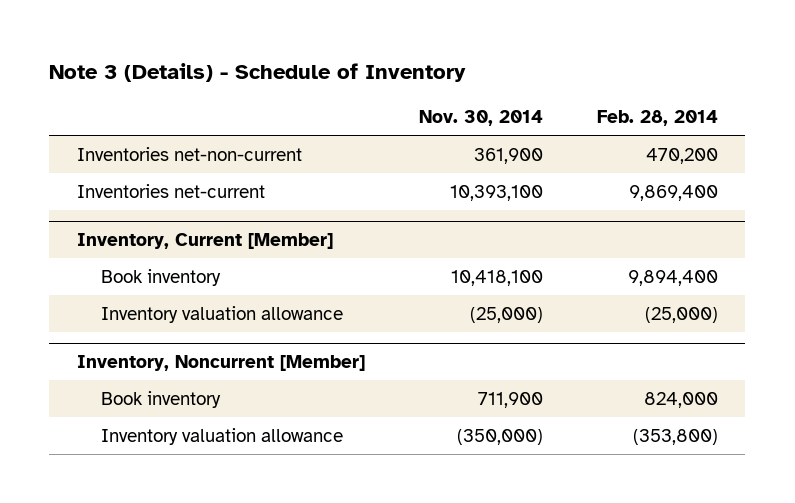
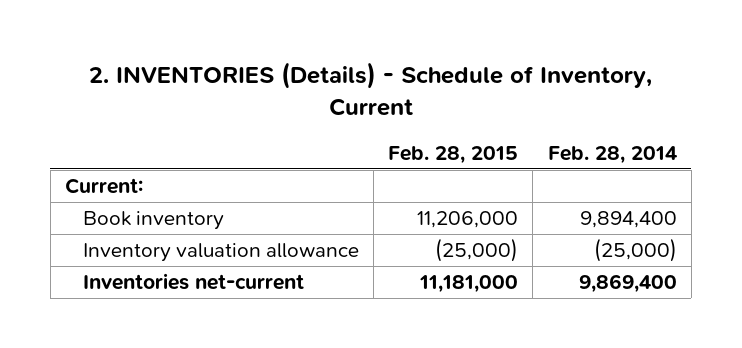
- Note 3 (Details) - Schedule of Inventory
+ 2. INVENTORIES (Details) - Schedule of Inventory, Current
- | Nov. 30, 2014 | Feb. 28, 2014
+ | Feb. 28, 2015 | Feb. 28, 2014
- Inventories net-non-current | 361,900 | 470,200
- Inventory, Current [Member]
+ Current:
- Inventory, Noncurrent [Member]
- Book inventory | 711,900 | 824,000
- Inventory valuation allowance | (350,000) | (353,800)
moved down: Inventories net-current | 11,181,000 | 9,869,400

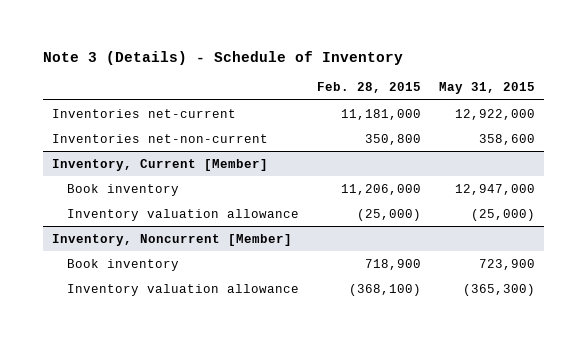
- 2. INVENTORIES (Details) - Schedule of Inventory, Current
+ Note 3 (Details) - Schedule of Inventory
- | Feb. 28, 2015 | Feb. 28, 2014
+ | Feb. 28, 2015 | May 31, 2015
- Current:
moved up: Inventories net-current | 11,181,000 | 12,922,000
+ Inventories net-non-current | 350,800 | 358,600
+ Inventory, Current [Member]
+ Inventory, Noncurrent [Member]
+ Book inventory | 718,900 | 723,900
+ Inventory valuation allowance | (368,100) | (365,300)

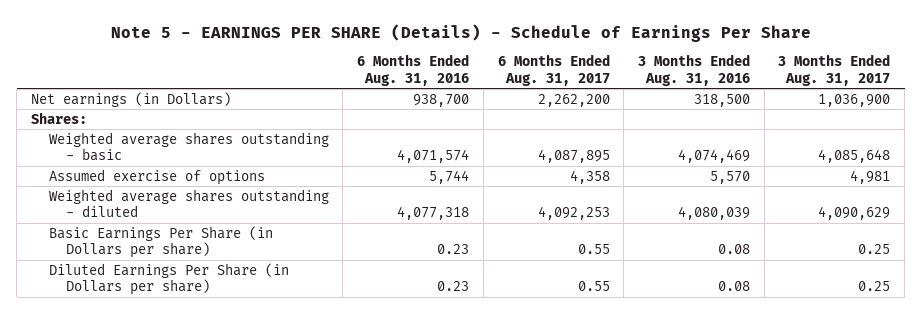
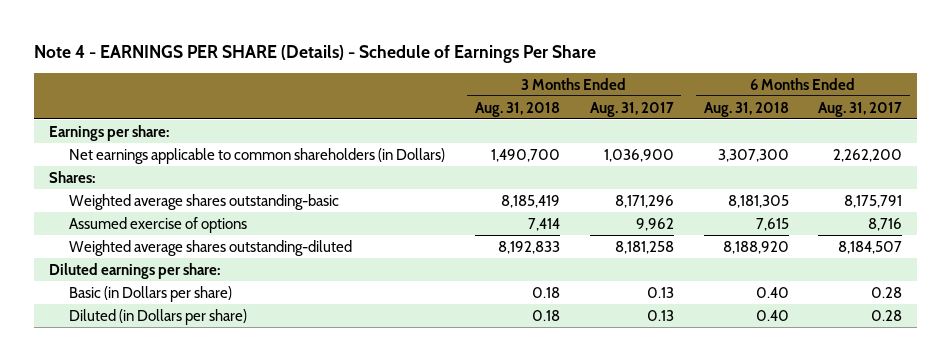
- Note 5 - EARNINGS PER SHARE (Details) - Schedule of Earnings Per Share
+ Note 4 - EARNINGS PER SHARE (Details) - Schedule of Earnings Per Share
- | 6 Months Ended Aug. 31, 2016 | 6 Months Ended Aug. 31, 2017 | 3 Months Ended Aug. 31, 2016 | 3 Months Ended Aug. 31, 2017
+ | 3 Months Ended Aug. 31, 2018 | 3 Months Ended Aug. 31, 2017 | 6 Months Ended Aug. 31, 2018 | 6 Months Ended Aug. 31, 2017
- Net earnings (in Dollars) | 938,700 | 2,262,200 | 318,500 | 1,036,900
+ Earnings per share:
+ Net earnings applicable to common shareholders (in Dollars) | 1,490,700 | 1,036,900 | 3,307,300 | 2,262,200
- Weighted average shares outstanding - basic | 4,071,574 | 4,087,895 | 4,074,469 | 4,085,648
- Assumed exercise of options | 5,744 | 4,358 | 5,570 | 4,981
- Weighted average shares outstanding - diluted | 4,077,318 | 4,092,253 | 4,080,039 | 4,090,629
- Basic Earnings Per Share (in Dollars per share) | 0.23 | 0.55 | 0.08 | 0.25
- Diluted Earnings Per Share (in Dollars per share) | 0.23 | 0.55 | 0.08 | 0.25
+ Weighted average shares outstanding-basic | 8,185,419 | 8,171,296 | 8,181,305 | 8,175,791
+ Assumed exercise of options | 7,414 | 9,962 | 7,615 | 8,716
+ Weighted average shares outstanding-diluted | 8,192,833 | 8,181,258 | 8,188,920 | 8,184,507
+ Diluted earnings per share:
+ Basic (in Dollars per share) | 0.18 | 0.13 | 0.40 | 0.28
+ Diluted (in Dollars per share) | 0.18 | 0.13 | 0.40 | 0.28

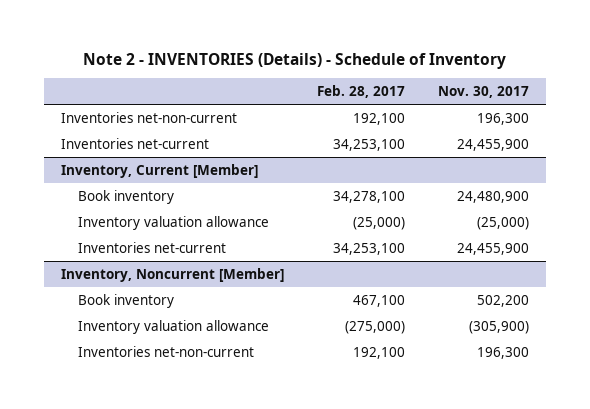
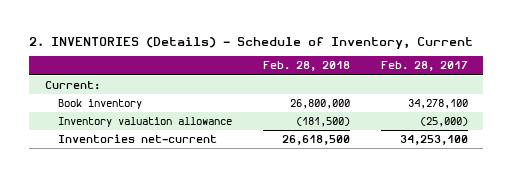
- Note 2 - INVENTORIES (Details) - Schedule of Inventory
+ 2. INVENTORIES (Details) - Schedule of Inventory, Current
- | Feb. 28, 2017 | Nov. 30, 2017
+ | Feb. 28, 2018 | Feb. 28, 2017
- Inventories net-non-current | 192,100 | 196,300
- Inventories net-current | 34,253,100 | 24,455,900
- Inventory, Current [Member]
+ Current:
- Inventory, Noncurrent [Member]
- Book inventory | 467,100 | 502,200
- Inventory valuation allowance | (275,000) | (305,900)
- Inventories net-non-current | 192,100 | 196,300

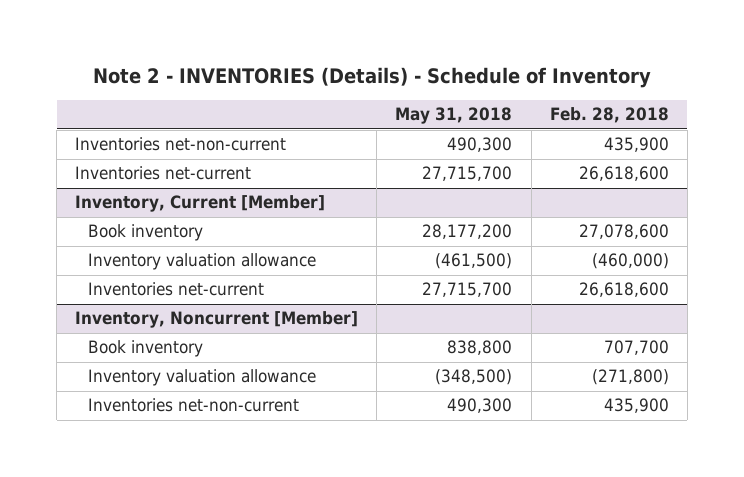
- 2. INVENTORIES (Details) - Schedule of Inventory, Current
+ Note 2 - INVENTORIES (Details) - Schedule of Inventory
- | Feb. 28, 2018 | Feb. 28, 2017
+ | May 31, 2018 | Feb. 28, 2018
- Current:
- Book inventory | 26,800,000 | 34,278,100
- Inventory valuation allowance | (181,500) | (25,000)
- Inventories net-current | 26,618,500 | 34,253,100
+ Inventories net-non-current | 490,300 | 435,900
+ Inventories net-current | 27,715,700 | 26,618,600
+ Inventory, Current [Member]
+ Book inventory | 28,177,200 | 27,078,600
+ Inventory valuation allowance | (461,500) | (460,000)
+ Inventories net-current | 27,715,700 | 26,618,600
+ Inventory, Noncurrent [Member]
+ Book inventory | 838,800 | 707,700
+ Inventory valuation allowance | (348,500) | (271,800)
+ Inventories net-non-current | 490,300 | 435,900

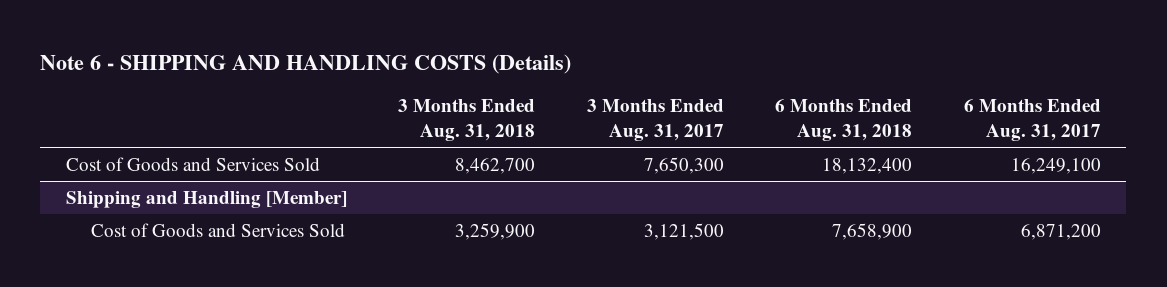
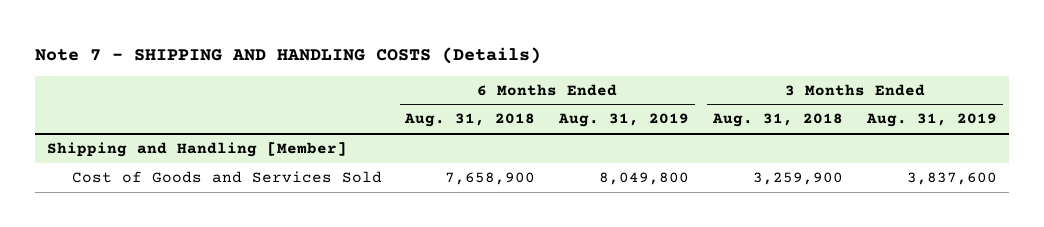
- Note 6 - SHIPPING AND HANDLING COSTS (Details)
+ Note 7 - SHIPPING AND HANDLING COSTS (Details)
- | 3 Months Ended Aug. 31, 2018 | 3 Months Ended Aug. 31, 2017 | 6 Months Ended Aug. 31, 2018 | 6 Months Ended Aug. 31, 2017
+ | 6 Months Ended Aug. 31, 2018 | 6 Months Ended Aug. 31, 2019 | 3 Months Ended Aug. 31, 2018 | 3 Months Ended Aug. 31, 2019
- Cost of Goods and Services Sold | 8,462,700 | 7,650,300 | 18,132,400 | 16,249,100

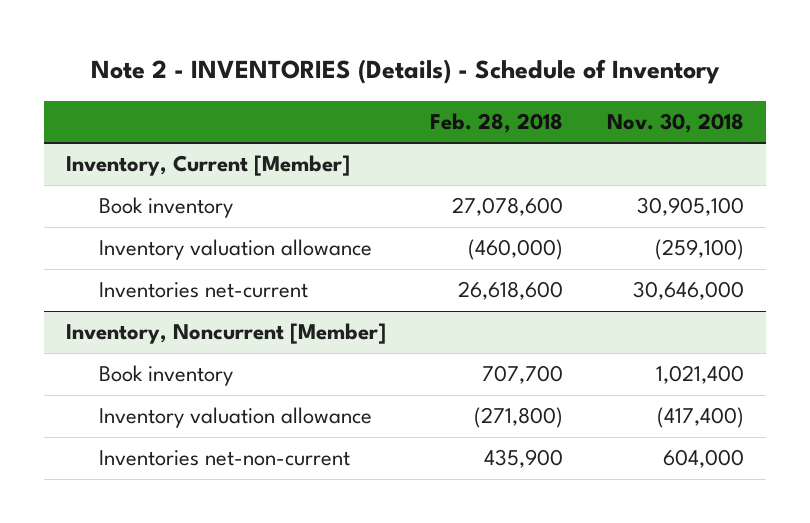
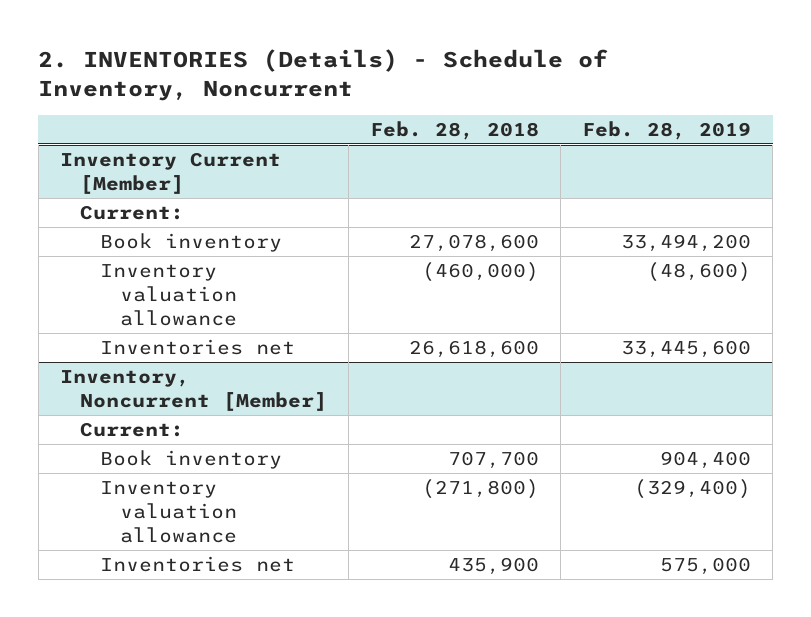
- Note 2 - INVENTORIES (Details) - Schedule of Inventory
+ 2. INVENTORIES (Details) - Schedule of Inventory, Noncurrent
- | Feb. 28, 2018 | Nov. 30, 2018
+ | Feb. 28, 2018 | Feb. 28, 2019
- Inventory, Current [Member]
+ Inventory Current [Member]
+ Current:
- Inventories net-current | 26,618,600 | 30,646,000
+ Inventories net | 26,618,600 | 33,445,600
@ Inventory, Noncurrent [Member]
+ Current:
- Inventories net-non-current | 435,900 | 604,000
+ Inventories net | 435,900 | 575,000

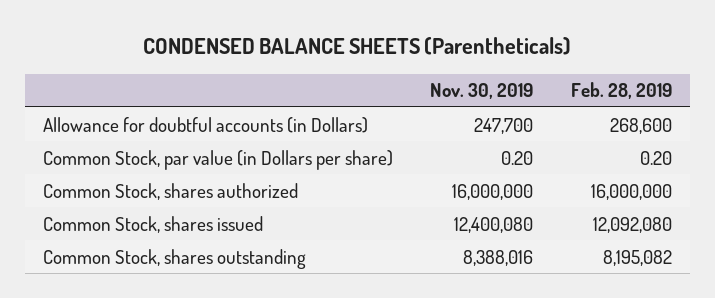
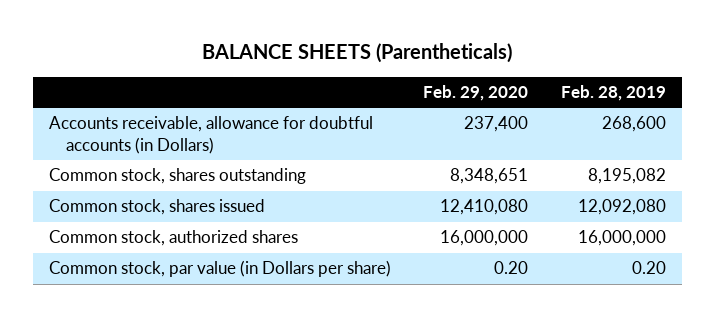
- CONDENSED BALANCE SHEETS (Parentheticals)
+ BALANCE SHEETS (Parentheticals)
- | Nov. 30, 2019 | Feb. 28, 2019
+ | Feb. 29, 2020 | Feb. 28, 2019
- Allowance for doubtful accounts (in Dollars) | 247,700 | 268,600
- Common Stock, par value (in Dollars per share) | 0.20 | 0.20
- Common Stock, shares authorized | 16,000,000 | 16,000,000
- Common Stock, shares issued | 12,400,080 | 12,092,080
- Common Stock, shares outstanding | 8,388,016 | 8,195,082
+ Accounts receivable, allowance for doubtful accounts (in Dollars) | 237,400 | 268,600
+ Common stock, shares outstanding | 8,348,651 | 8,195,082
+ Common stock, shares issued | 12,410,080 | 12,092,080
+ Common stock, authorized shares | 16,000,000 | 16,000,000
+ Common stock, par value (in Dollars per share) | 0.20 | 0.20

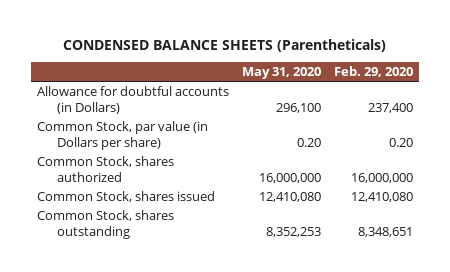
- BALANCE SHEETS (Parentheticals)
+ CONDENSED BALANCE SHEETS (Parentheticals)
- | Feb. 29, 2020 | Feb. 28, 2019
+ | May 31, 2020 | Feb. 29, 2020
- Accounts receivable, allowance for doubtful accounts (in Dollars) | 237,400 | 268,600
- Common stock, shares outstanding | 8,348,651 | 8,195,082
- Common stock, shares issued | 12,410,080 | 12,092,080
- Common stock, authorized shares | 16,000,000 | 16,000,000
- Common stock, par value (in Dollars per share) | 0.20 | 0.20
+ Allowance for doubtful accounts (in Dollars) | 296,100 | 237,400
+ Common Stock, par value (in Dollars per share) | 0.20 | 0.20
+ Common Stock, shares authorized | 16,000,000 | 16,000,000
+ Common Stock, shares issued | 12,410,080 | 12,410,080
+ Common Stock, shares outstanding | 8,352,253 | 8,348,651

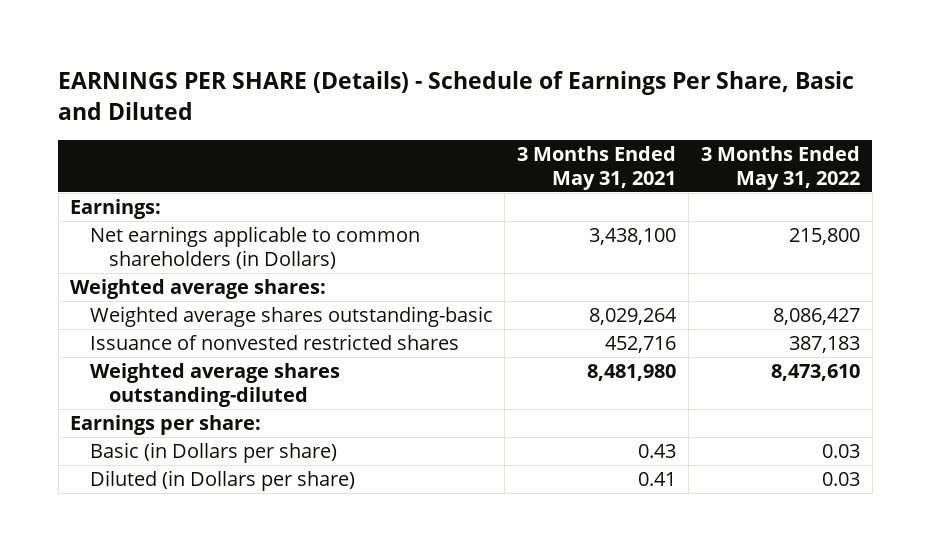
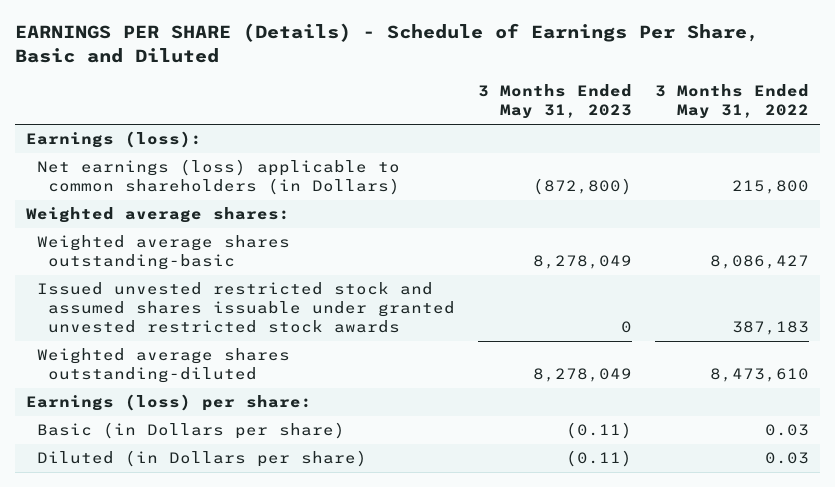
- | 3 Months Ended May 31, 2021 | 3 Months Ended May 31, 2022
+ | 3 Months Ended May 31, 2023 | 3 Months Ended May 31, 2022
- Earnings:
- Net earnings applicable to common shareholders (in Dollars) | 3,438,100 | 215,800
+ Earnings (loss):
+ Net earnings (loss) applicable to common shareholders (in Dollars) | (872,800) | 215,800
- Issuance of nonvested restricted shares | 452,716 | 387,183
+ Issued unvested restricted stock and assumed shares issuable under granted unvested restricted stock awards | 0 | 387,183
- Earnings per share:
+ Earnings (loss) per share:

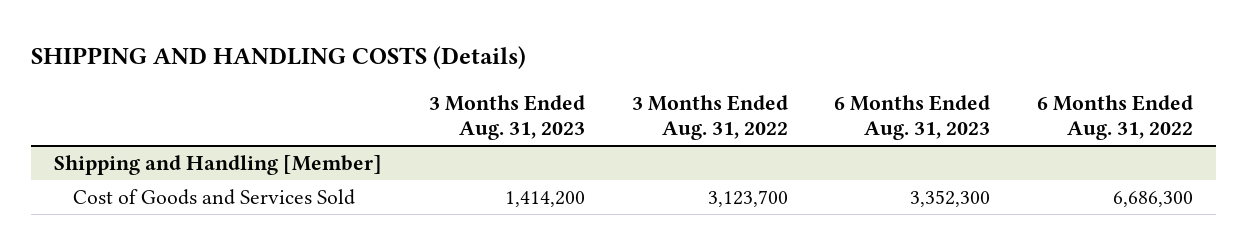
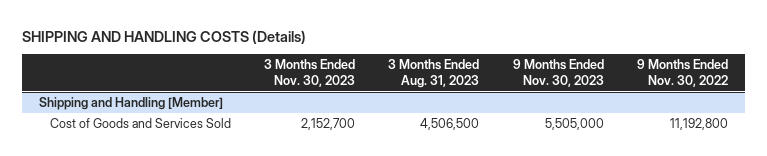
- | 3 Months Ended Aug. 31, 2023 | 3 Months Ended Aug. 31, 2022 | 6 Months Ended Aug. 31, 2023 | 6 Months Ended Aug. 31, 2022
+ | 3 Months Ended Nov. 30, 2023 | 3 Months Ended Aug. 31, 2023 | 9 Months Ended Nov. 30, 2023 | 9 Months Ended Nov. 30, 2022
@ Shipping and Handling [Member]
- Cost of Goods and Services Sold | 1,414,200 | 3,123,700 | 3,352,300 | 6,686,300
+ Cost of Goods and Services Sold | 2,152,700 | 4,506,500 | 5,505,000 | 11,192,800

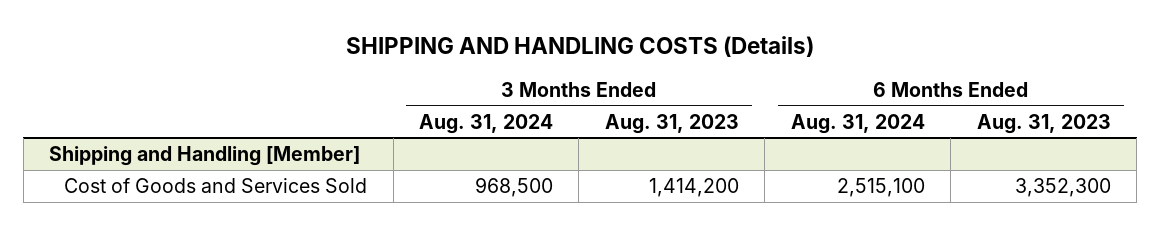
- | 3 Months Ended Nov. 30, 2023 | 3 Months Ended Aug. 31, 2023 | 9 Months Ended Nov. 30, 2023 | 9 Months Ended Nov. 30, 2022
+ | 3 Months Ended Aug. 31, 2024 | 3 Months Ended Aug. 31, 2023 | 6 Months Ended Aug. 31, 2024 | 6 Months Ended Aug. 31, 2023
@ Shipping and Handling [Member]
- Cost of Goods and Services Sold | 2,152,700 | 4,506,500 | 5,505,000 | 11,192,800
+ Cost of Goods and Services Sold | 968,500 | 1,414,200 | 2,515,100 | 3,352,300

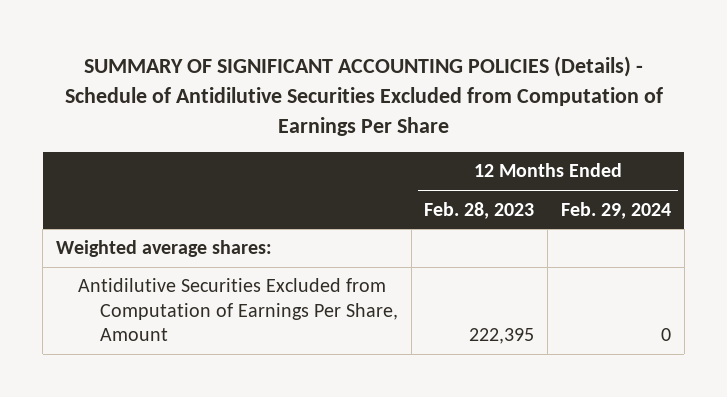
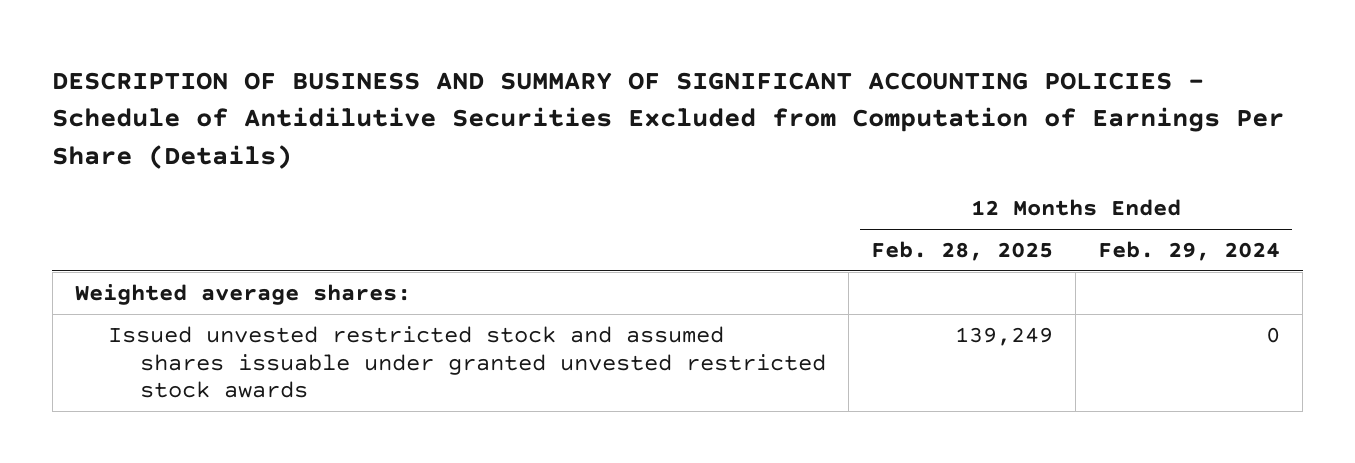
- SUMMARY OF SIGNIFICANT ACCOUNTING POLICIES (Details) - Schedule of Antidilutive Securities Excluded from Computation of Earnings Per Share
+ DESCRIPTION OF BUSINESS AND SUMMARY OF SIGNIFICANT ACCOUNTING POLICIES - Schedule of Antidilutive Securities Excluded from Computation of Earnings Per Share (Details)
- | 12 Months Ended Feb. 28, 2023 | 12 Months Ended Feb. 29, 2024
+ | 12 Months Ended Feb. 28, 2025 | 12 Months Ended Feb. 29, 2024
- Antidilutive Securities Excluded from Computation of Earnings Per Share, Amount | 222,395 | 0
+ Issued unvested restricted stock and assumed shares issuable under granted unvested restricted stock awards | 139,249 | 0

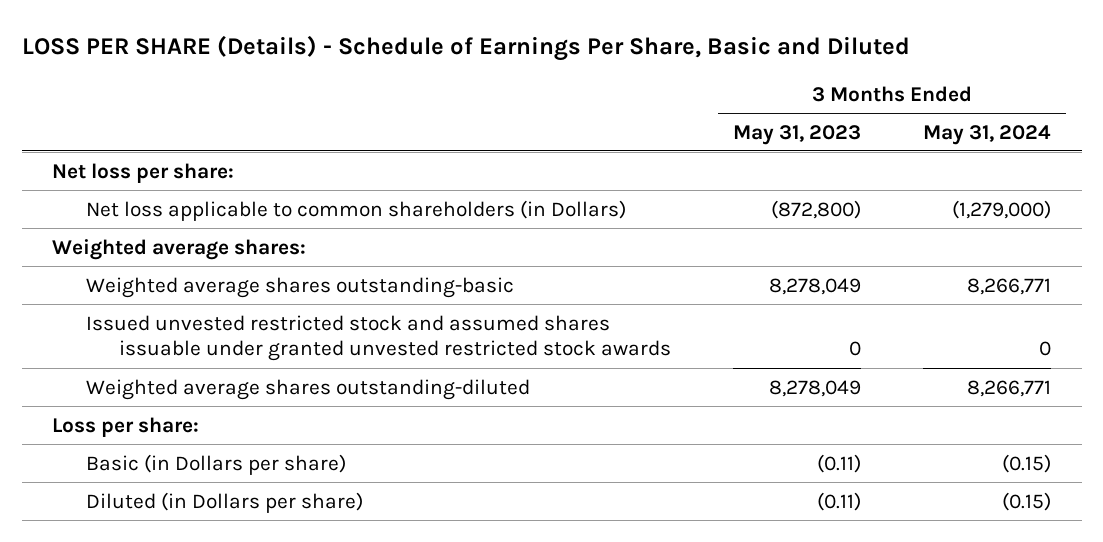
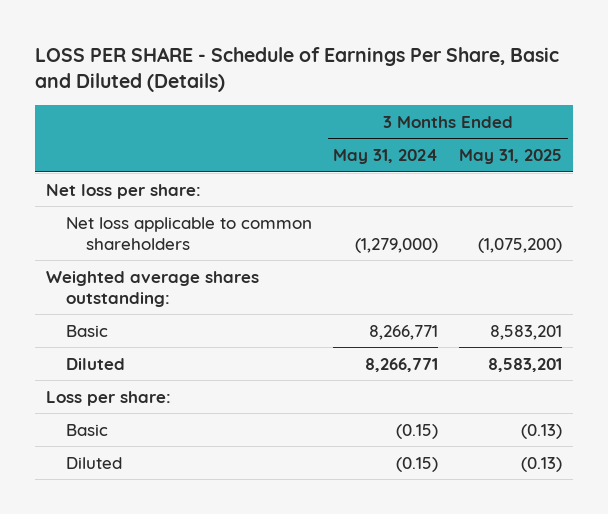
- LOSS PER SHARE (Details) - Schedule of Earnings Per Share, Basic and Diluted
+ LOSS PER SHARE - Schedule of Earnings Per Share, Basic and Diluted (Details)
- | 3 Months Ended May 31, 2023 | 3 Months Ended May 31, 2024
+ | 3 Months Ended May 31, 2024 | 3 Months Ended May 31, 2025
- Net loss applicable to common shareholders (in Dollars) | (872,800) | (1,279,000)
- Weighted average shares:
- Weighted average shares outstanding-basic | 8,278,049 | 8,266,771
- Issued unvested restricted stock and assumed shares issuable under granted unvested restricted stock awards | 0 | 0
- Weighted average shares outstanding-diluted | 8,278,049 | 8,266,771
+ Net loss applicable to common shareholders | (1,279,000) | (1,075,200)
+ Weighted average shares outstanding:
+ Basic | 8,266,771 | 8,583,201
+ Diluted | 8,266,771 | 8,583,201
- Basic (in Dollars per share) | (0.11) | (0.15)
- Diluted (in Dollars per share) | (0.11) | (0.15)
+ Basic | (0.15) | (0.13)
+ Diluted | (0.15) | (0.13)

